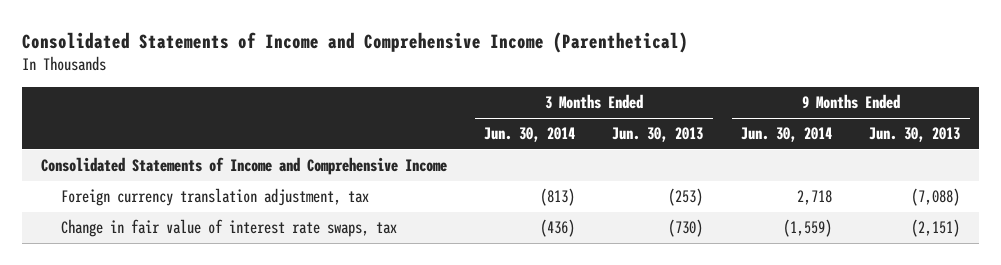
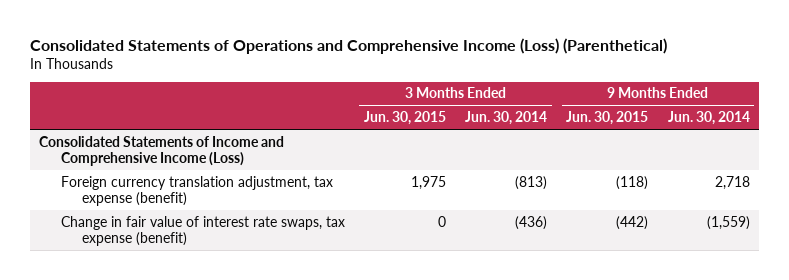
- Consolidated Statements of Income and Comprehensive Income (Parenthetical)
+ Consolidated Statements of Operations and Comprehensive Income (Loss) (Parenthetical)
- | 3 Months Ended Jun. 30, 2014 | 3 Months Ended Jun. 30, 2013 | 9 Months Ended Jun. 30, 2014 | 9 Months Ended Jun. 30, 2013
+ | 3 Months Ended Jun. 30, 2015 | 3 Months Ended Jun. 30, 2014 | 9 Months Ended Jun. 30, 2015 | 9 Months Ended Jun. 30, 2014
- Consolidated Statements of Income and Comprehensive Income
- Foreign currency translation adjustment, tax | (813) | (253) | 2,718 | (7,088)
- Change in fair value of interest rate swaps, tax | (436) | (730) | (1,559) | (2,151)
+ Consolidated Statements of Income and Comprehensive Income (Loss)
+ Foreign currency translation adjustment, tax expense (benefit) | 1,975 | (813) | (118) | 2,718
+ Change in fair value of interest rate swaps, tax expense (benefit) | 0 | (436) | (442) | (1,559)

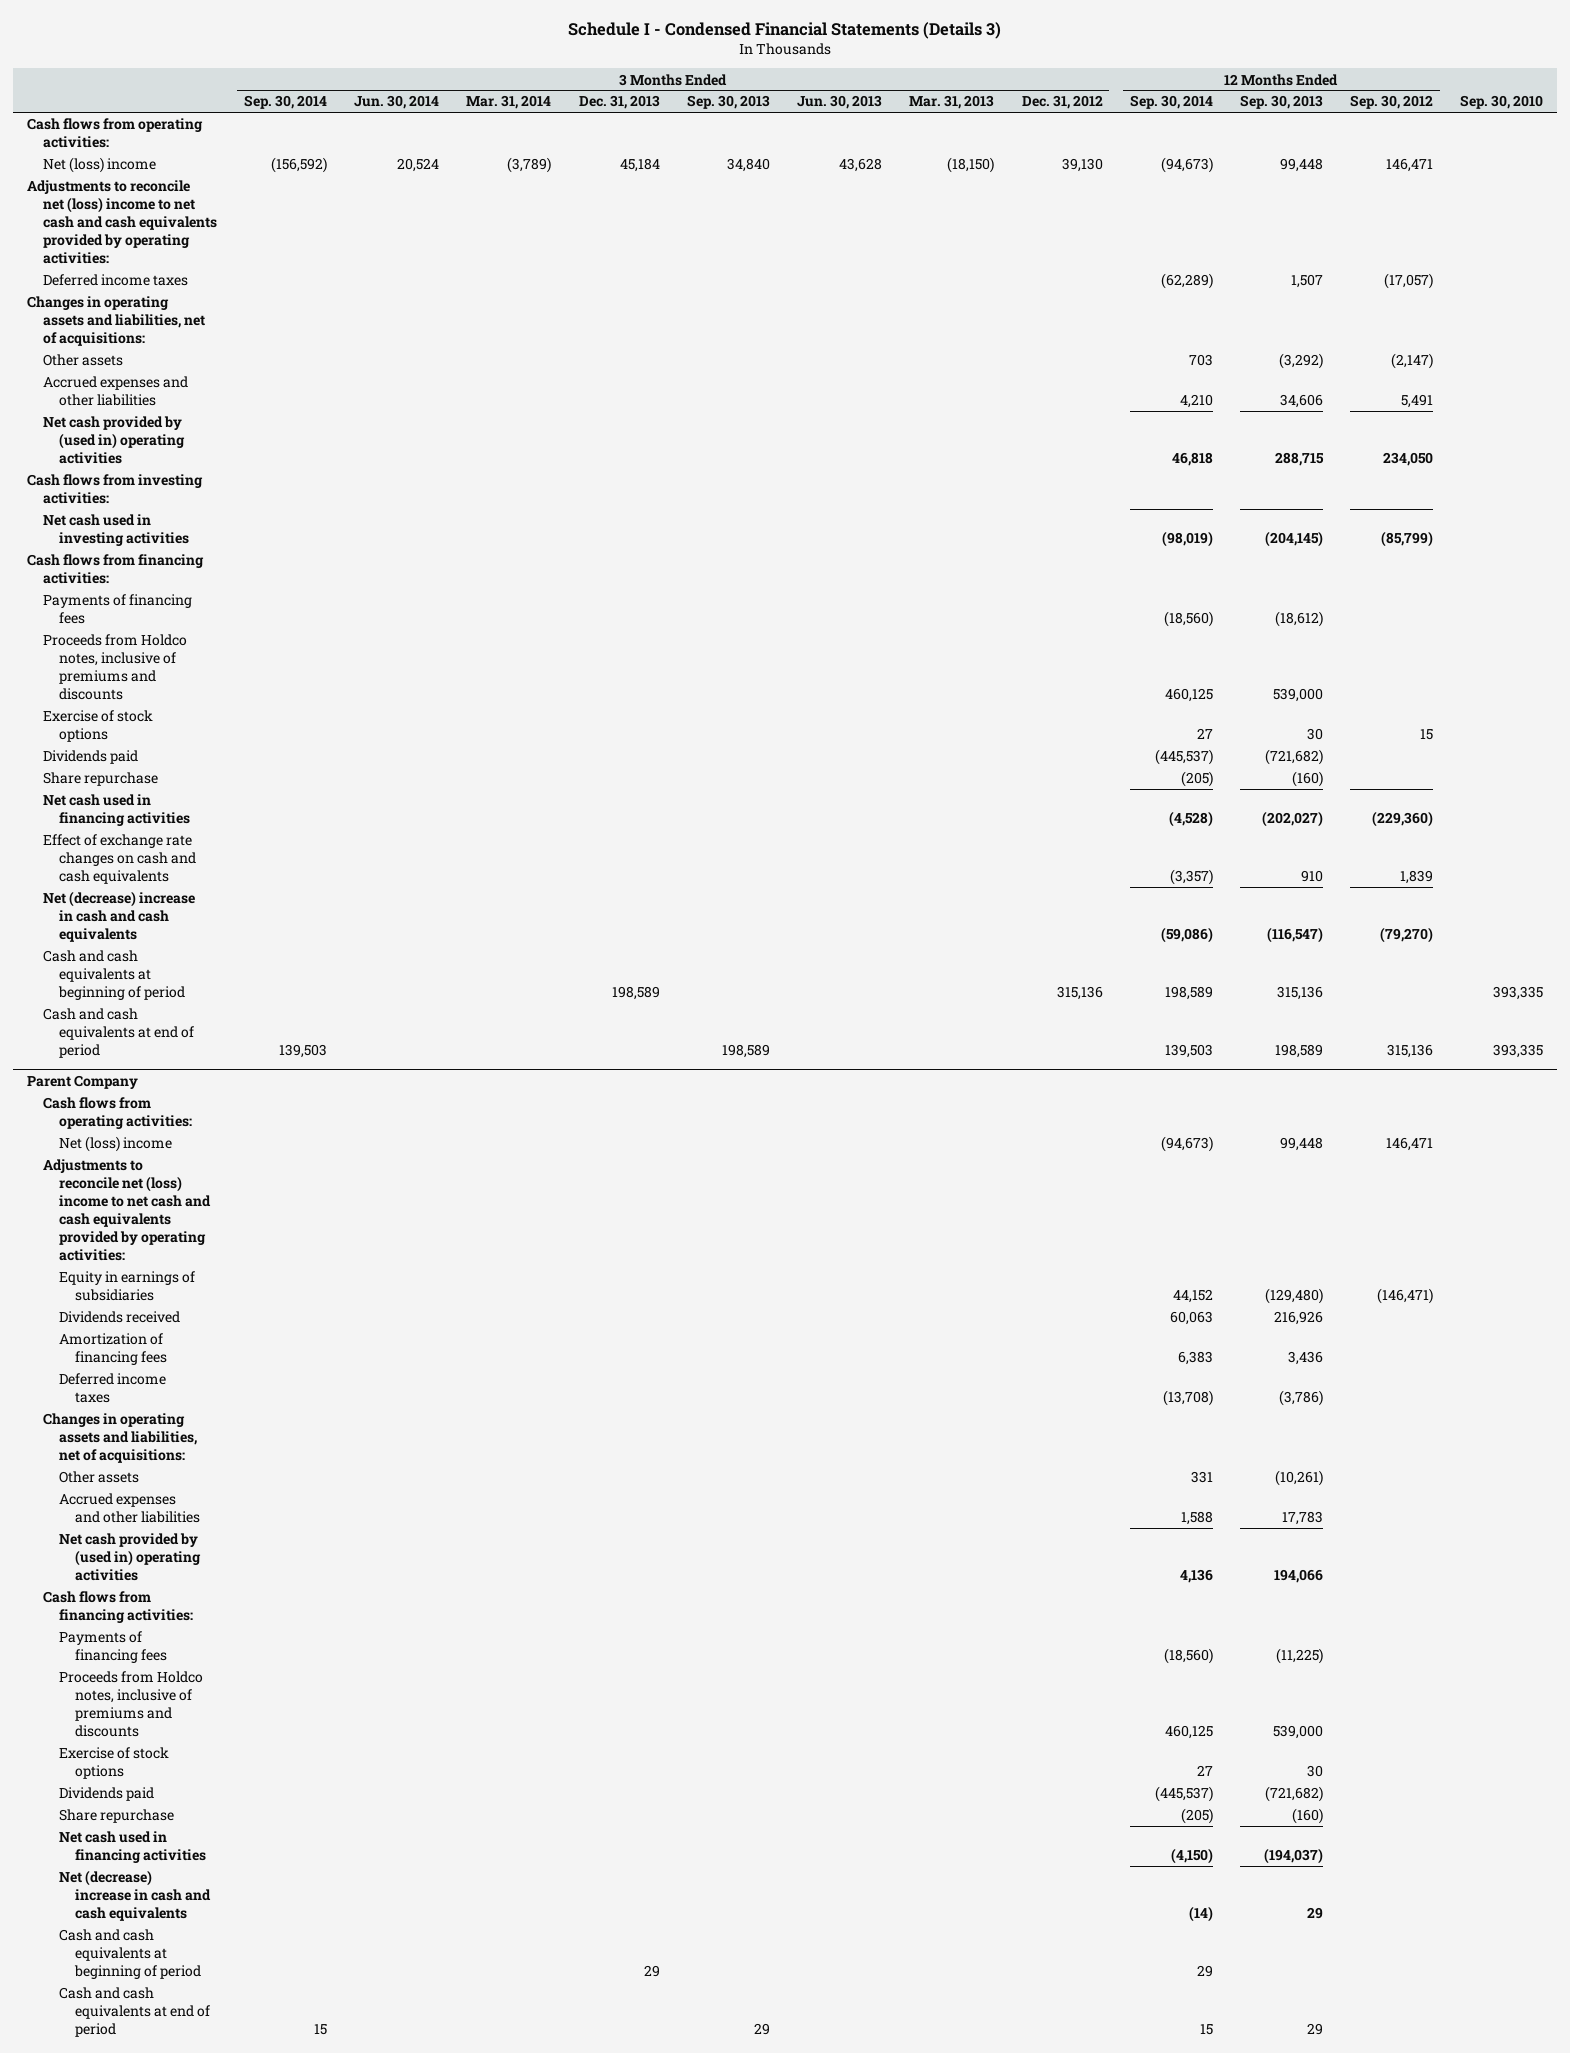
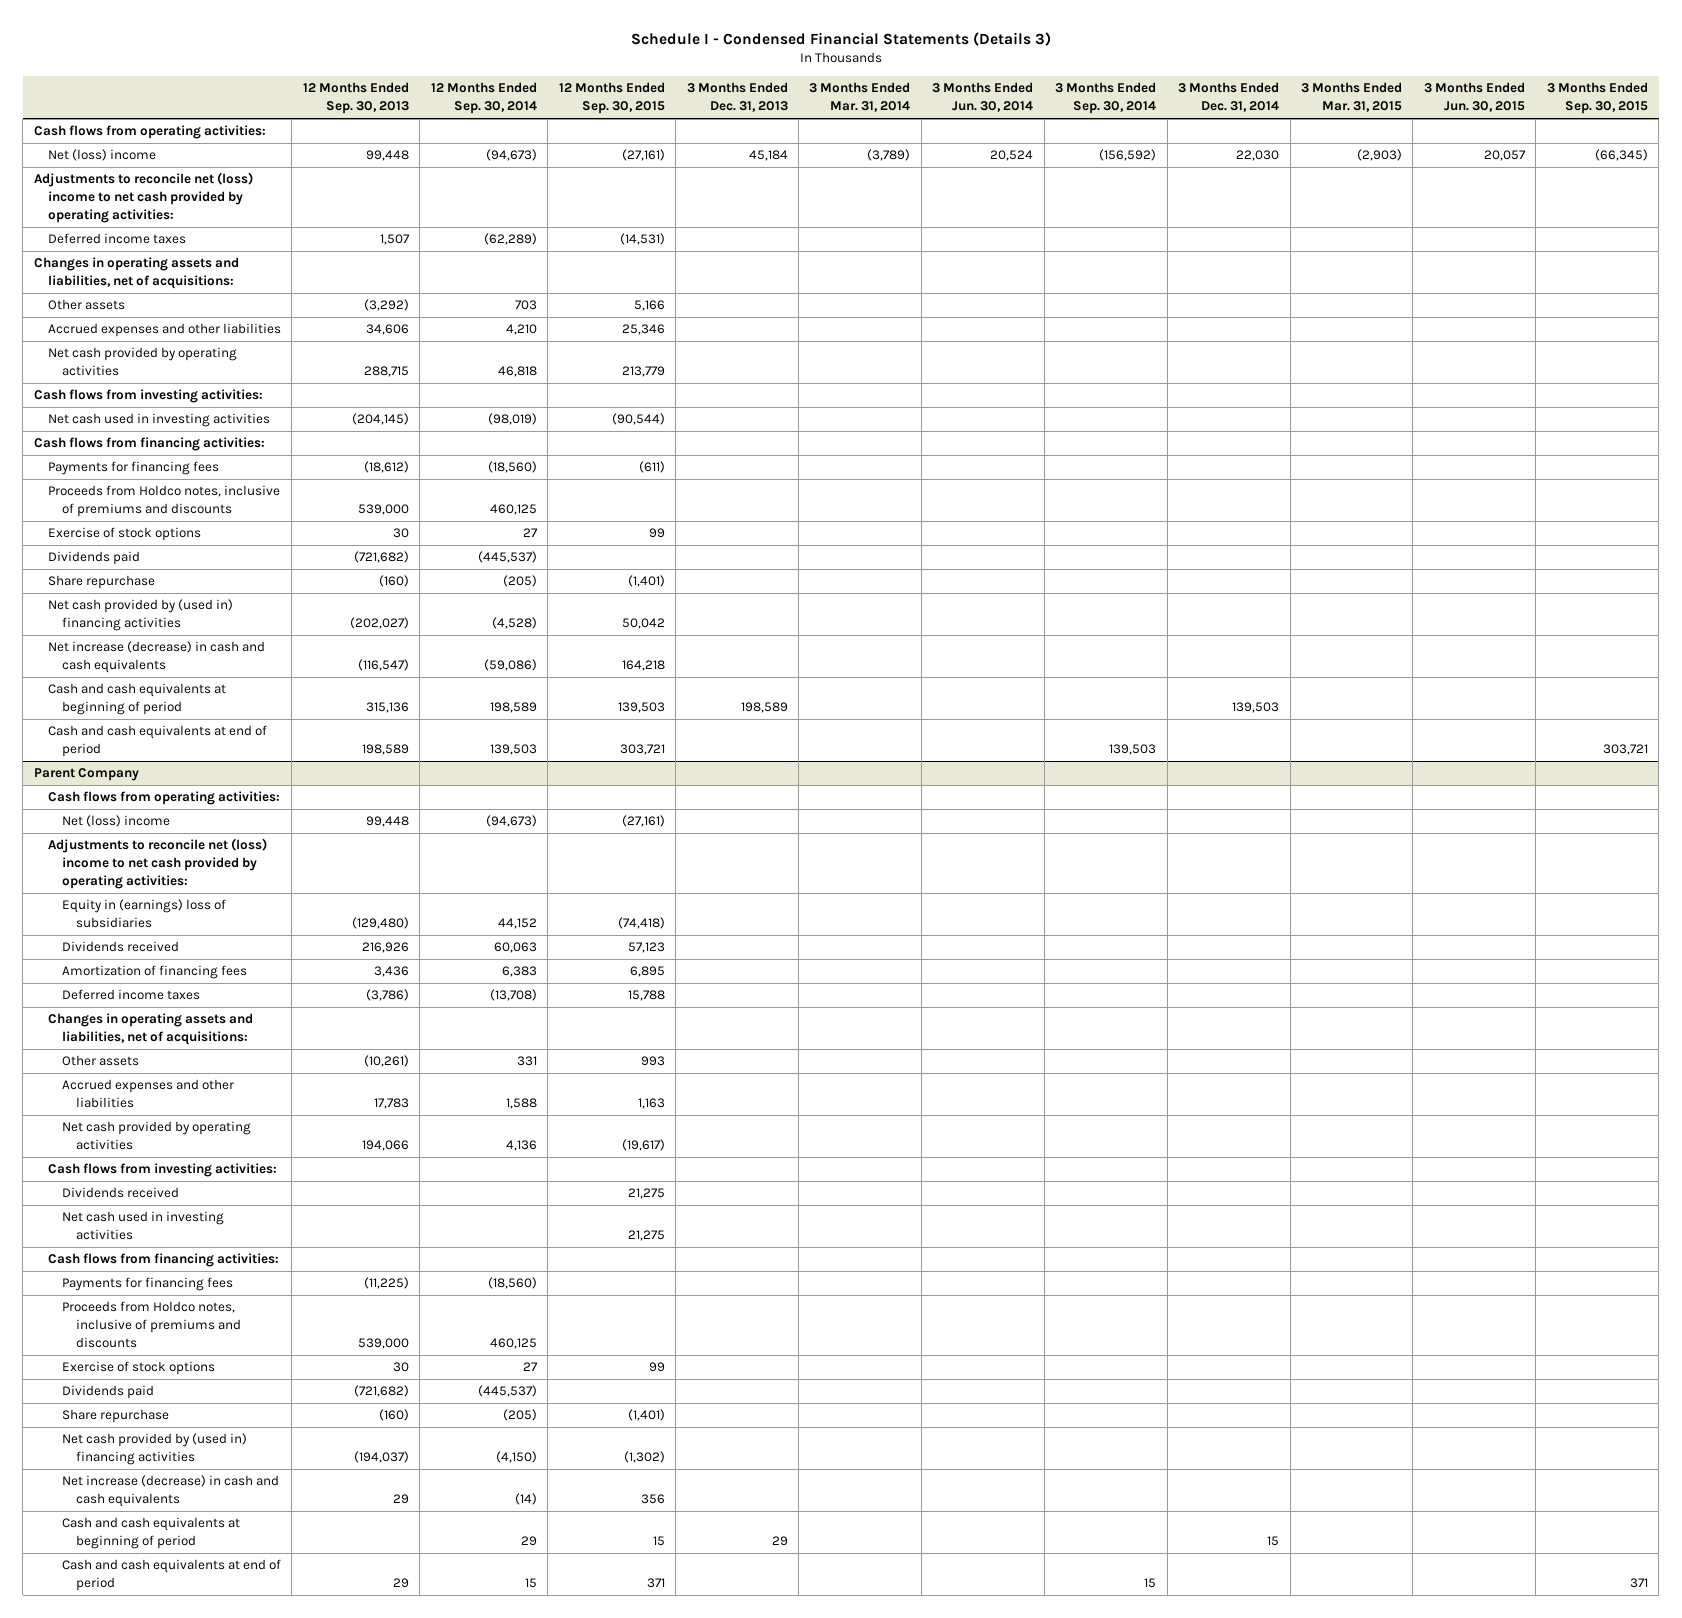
- | 3 Months Ended Sep. 30, 2014 | 3 Months Ended Jun. 30, 2014 | 3 Months Ended Mar. 31, 2014 | 3 Months Ended Dec. 31, 2013 | 3 Months Ended Sep. 30, 2013 | 3 Months Ended Jun. 30, 2013 | 3 Months Ended Mar. 31, 2013 | 3 Months Ended Dec. 31, 2012 | 12 Months Ended Sep. 30, 2014 | 12 Months Ended Sep. 30, 2013 | 12 Months Ended Sep. 30, 2012 | Sep. 30, 2010
+ | 12 Months Ended Sep. 30, 2013 | 12 Months Ended Sep. 30, 2014 | 12 Months Ended Sep. 30, 2015 | 3 Months Ended Dec. 31, 2013 | 3 Months Ended Mar. 31, 2014 | 3 Months Ended Jun. 30, 2014 | 3 Months Ended Sep. 30, 2014 | 3 Months Ended Dec. 31, 2014 | 3 Months Ended Mar. 31, 2015 | 3 Months Ended Jun. 30, 2015 | 3 Months Ended Sep. 30, 2015
- Adjustments to reconcile net (loss) income to net cash and cash equivalents provided by operating activities:
+ Adjustments to reconcile net (loss) income to net cash provided by operating activities:
- Net cash provided by (used in) operating activities | | | | | | | | | 46,818 | 288,715 | 234,050 |
+ Net cash provided by operating activities | 288,715 | 46,818 | 213,779 | | | | | | | |
- Payments of financing fees | | | | | | | | | (18,560) | (18,612) | |
+ Payments for financing fees | (18,612) | (18,560) | (611) | | | | | | | |
- Net cash used in financing activities | | | | | | | | | (4,528) | (202,027) | (229,360) |
- Effect of exchange rate changes on cash and cash equivalents | | | | | | | | | (3,357) | 910 | 1,839 |
- Net (decrease) increase in cash and cash equivalents | | | | | | | | | (59,086) | (116,547) | (79,270) |
+ Net cash provided by (used in) financing activities | (202,027) | (4,528) | 50,042 | | | | | | | |
+ Net increase (decrease) in cash and cash equivalents | (116,547) | (59,086) | 164,218 | | | | | | | |
@ Parent Company
- Adjustments to reconcile net (loss) income to net cash and cash equivalents provided by operating activities:
- Equity in earnings of subsidiaries | | | | | | | | | 44,152 | (129,480) | (146,471) |
+ Adjustments to reconcile net (loss) income to net cash provided by operating activities:
+ Equity in (earnings) loss of subsidiaries | (129,480) | 44,152 | (74,418) | | | | | | | |
- Net cash provided by (used in) operating activities | | | | | | | | | 4,136 | 194,066 | |
+ Net cash provided by operating activities | 194,066 | 4,136 | (19,617) | | | | | | | |
+ Cash flows from investing activities:
+ Dividends received | | | 21,275 | | | | | | | |
+ Net cash used in investing activities | | | 21,275 | | | | | | | |
- Payments of financing fees | | | | | | | | | (18,560) | (11,225) | |
+ Payments for financing fees | (11,225) | (18,560) | | | | | | | | |
- Net cash used in financing activities | | | | | | | | | (4,150) | (194,037) | |
- Net (decrease) increase in cash and cash equivalents | | | | | | | | | (14) | 29 | |
+ Net cash provided by (used in) financing activities | (194,037) | (4,150) | (1,302) | | | | | | | |
+ Net increase (decrease) in cash and cash equivalents | 29 | (14) | 356 | | | | | | | |

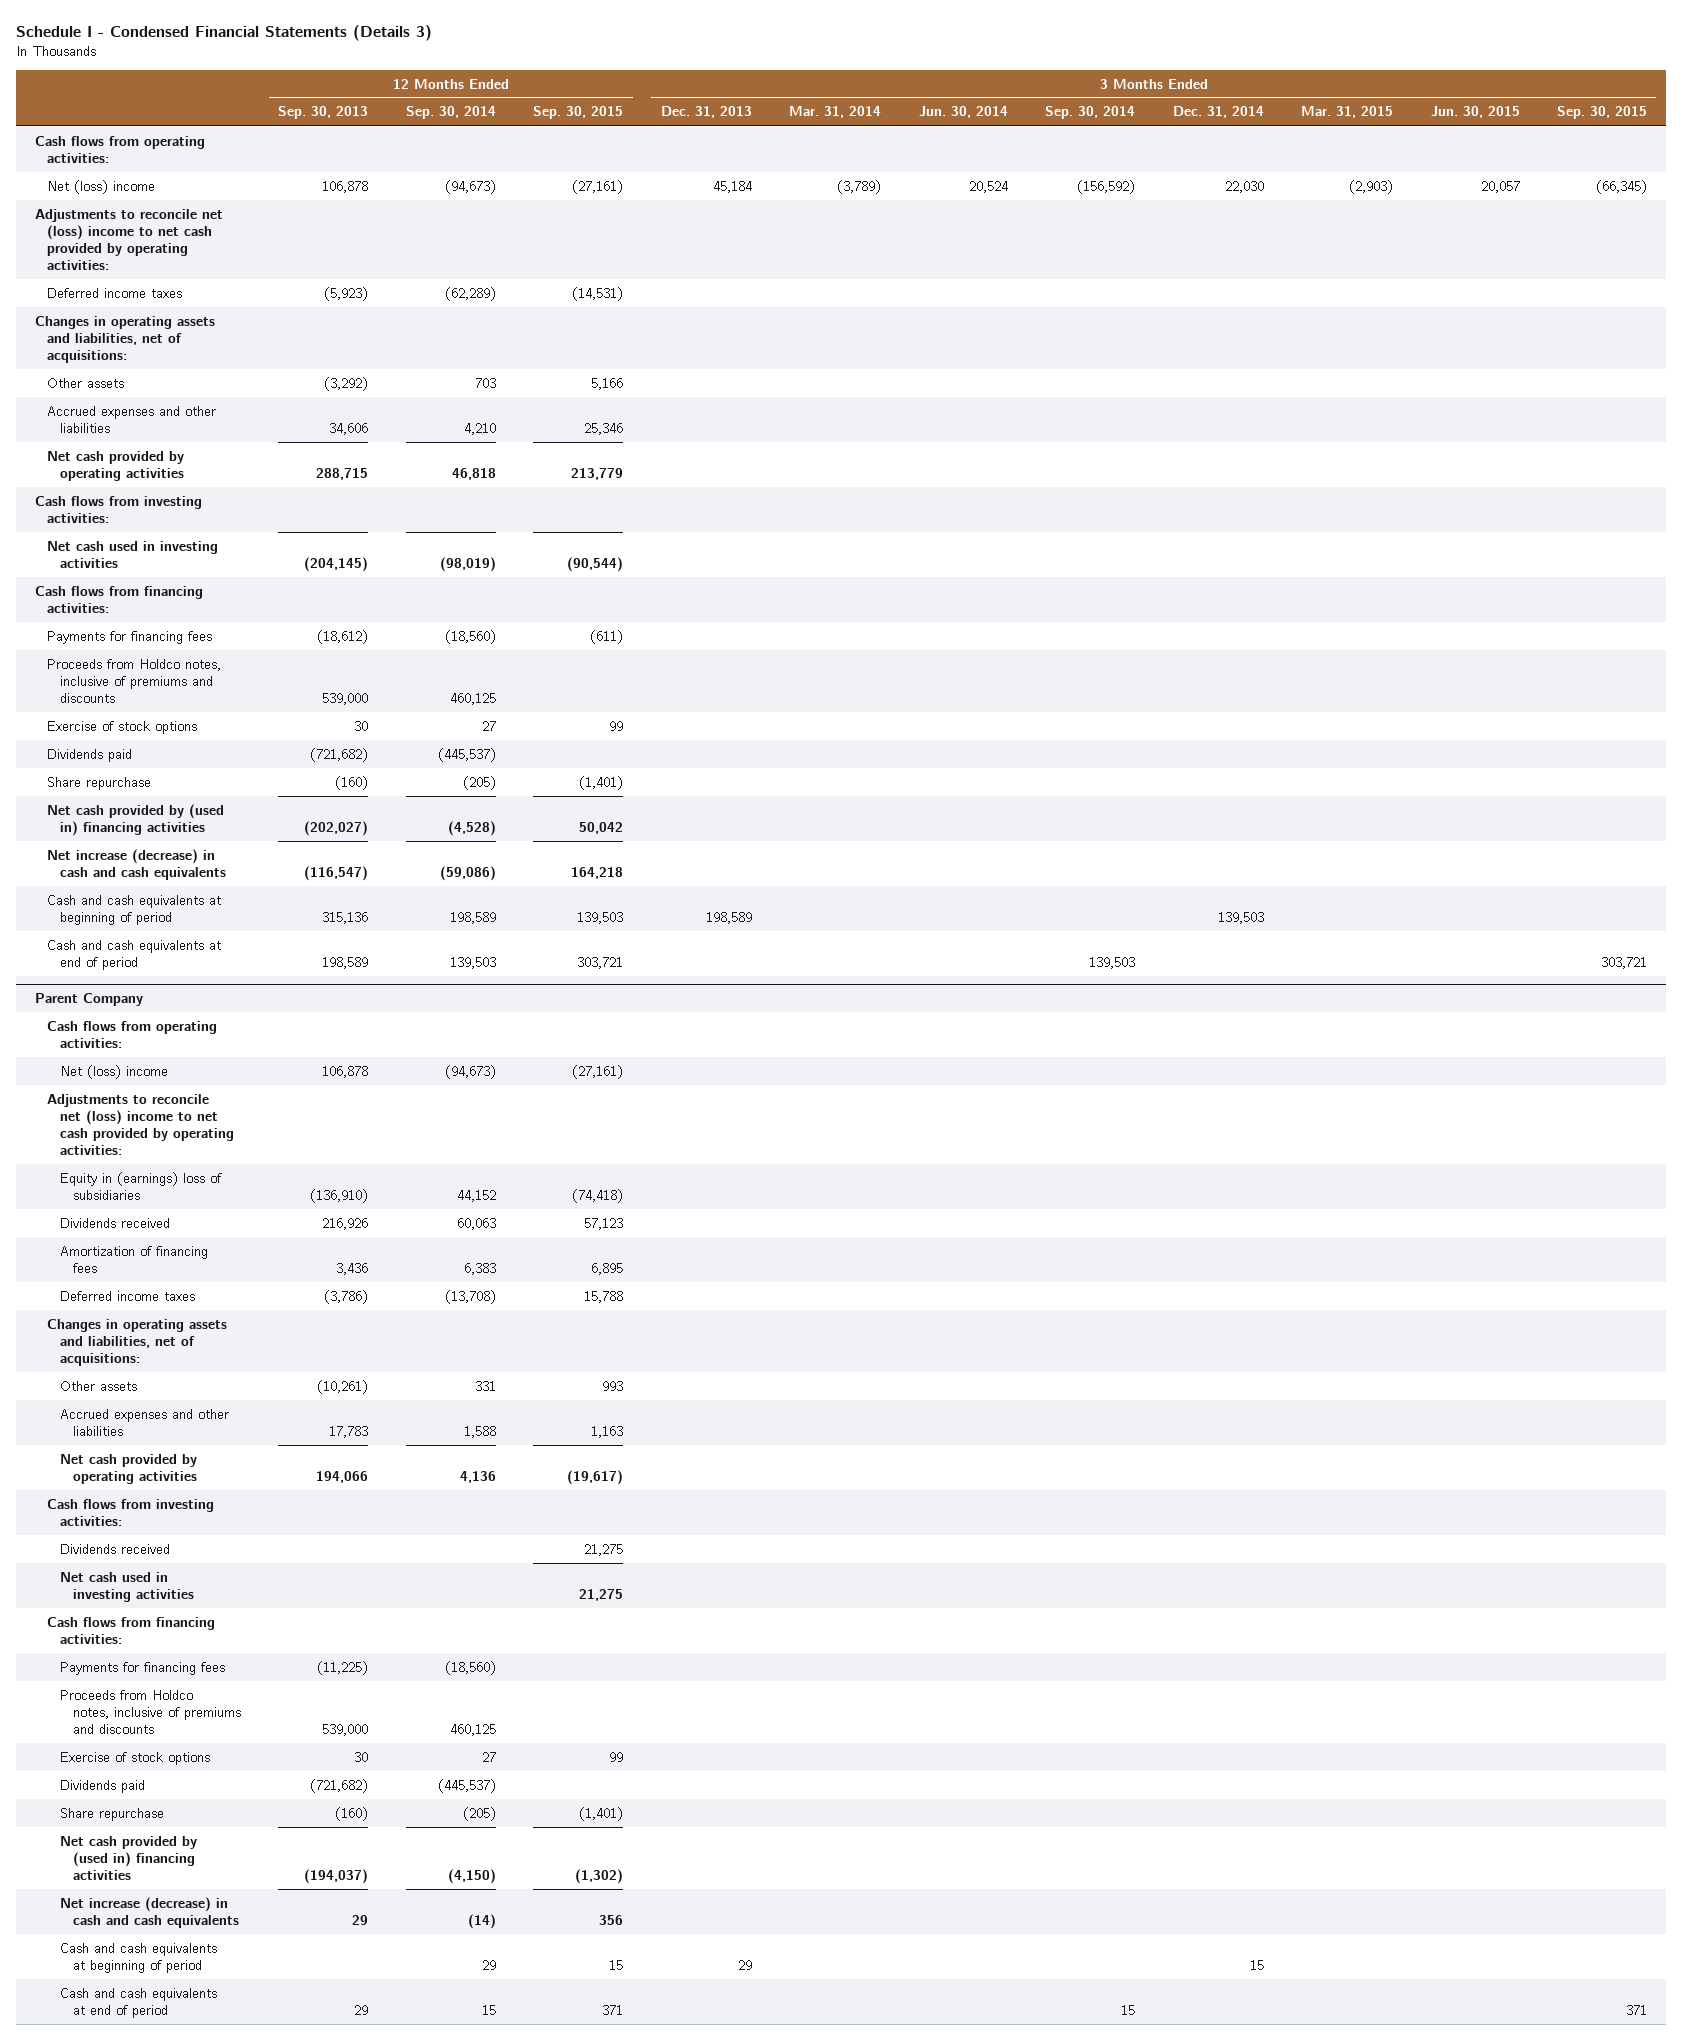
- Net (loss) income | 99,448 | (94,673) | (27,161) | 45,184 | (3,789) | 20,524 | (156,592) | 22,030 | (2,903) | 20,057 | (66,345)
+ Net (loss) income | 106,878 | (94,673) | (27,161) | 45,184 | (3,789) | 20,524 | (156,592) | 22,030 | (2,903) | 20,057 | (66,345)
- Deferred income taxes | 1,507 | (62,289) | (14,531) | | | | | | | |
+ Deferred income taxes | (5,923) | (62,289) | (14,531) | | | | | | | |
@ Parent Company
- Net (loss) income | 99,448 | (94,673) | (27,161) | | | | | | | |
+ Net (loss) income | 106,878 | (94,673) | (27,161) | | | | | | | |
- Equity in (earnings) loss of subsidiaries | (129,480) | 44,152 | (74,418) | | | | | | | |
+ Equity in (earnings) loss of subsidiaries | (136,910) | 44,152 | (74,418) | | | | | | | |

